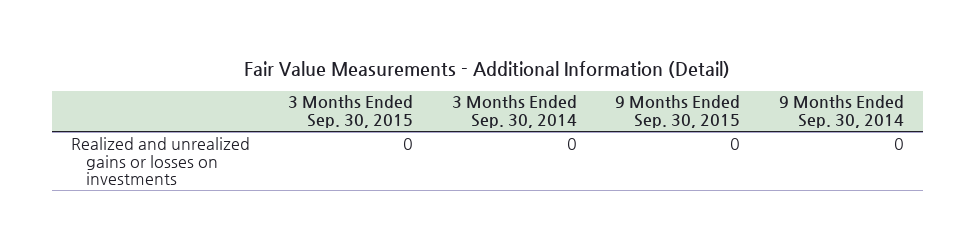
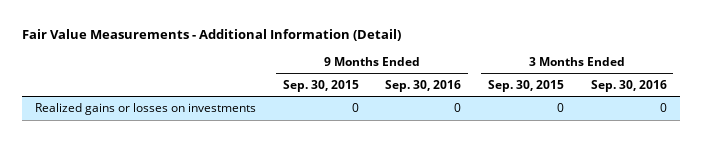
- | 3 Months Ended Sep. 30, 2015 | 3 Months Ended Sep. 30, 2014 | 9 Months Ended Sep. 30, 2015 | 9 Months Ended Sep. 30, 2014
+ | 9 Months Ended Sep. 30, 2015 | 9 Months Ended Sep. 30, 2016 | 3 Months Ended Sep. 30, 2015 | 3 Months Ended Sep. 30, 2016
- Realized and unrealized gains or losses on investments | 0 | 0 | 0 | 0
+ Realized gains or losses on investments | 0 | 0 | 0 | 0

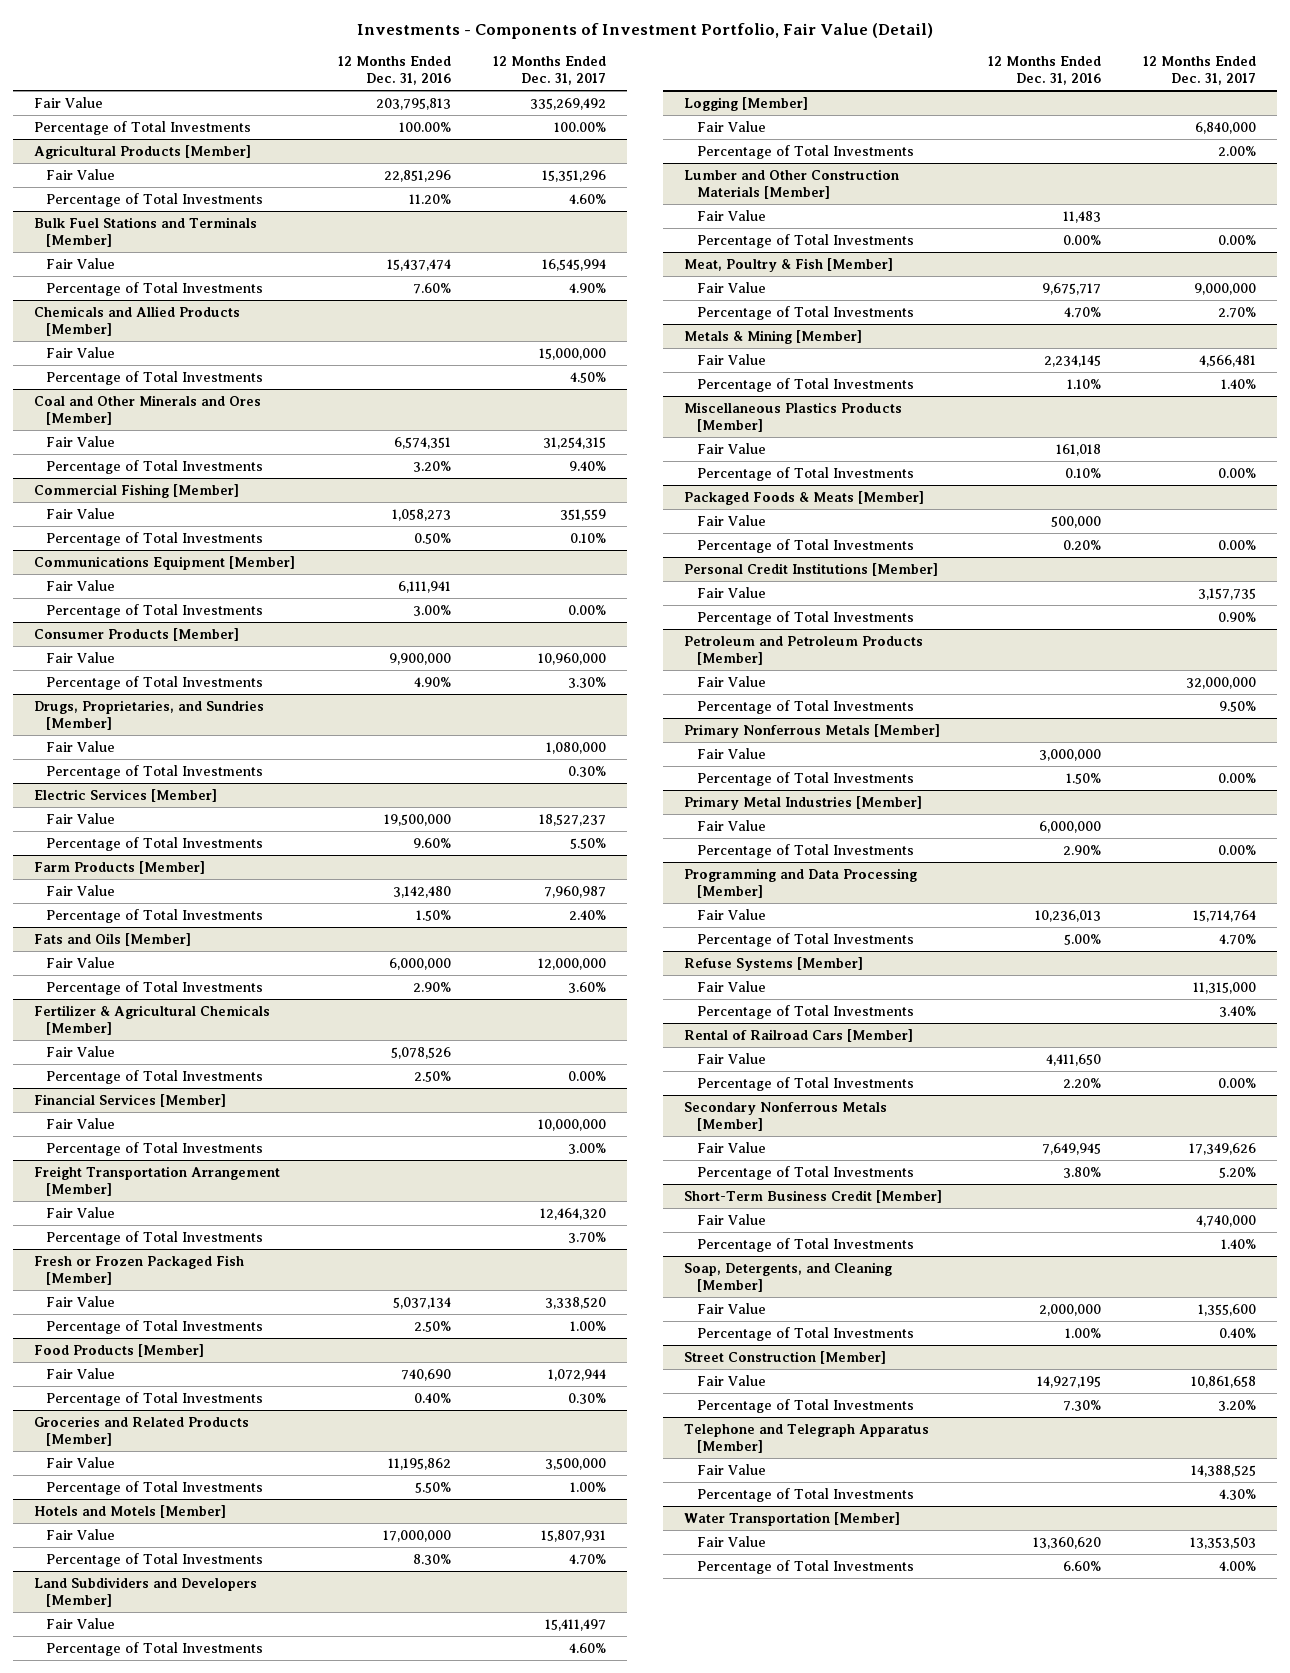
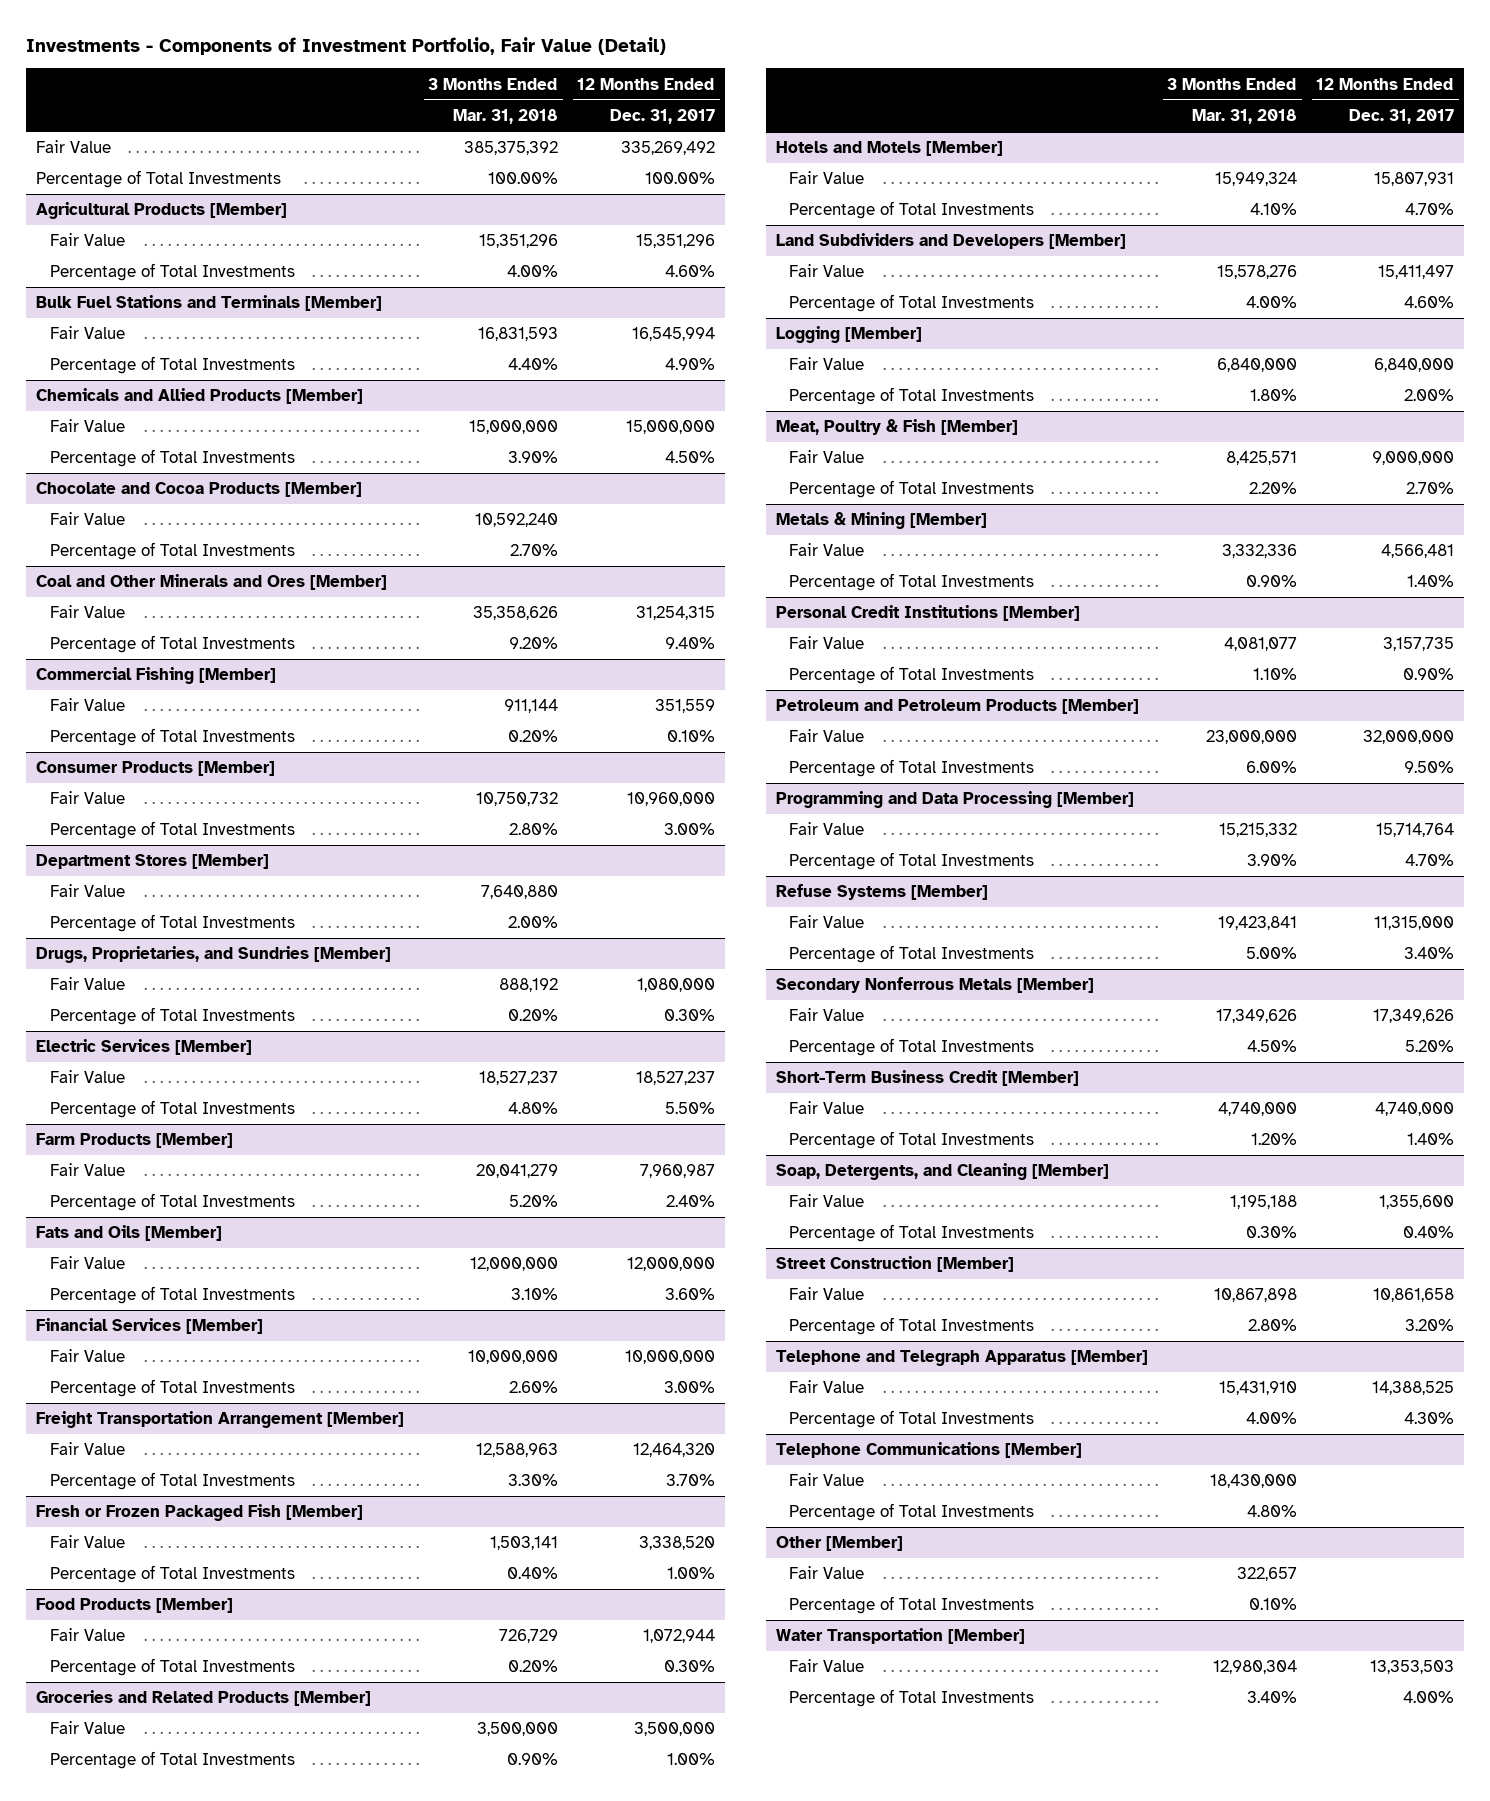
- | 12 Months Ended Dec. 31, 2016 | 12 Months Ended Dec. 31, 2017
+ | 3 Months Ended Mar. 31, 2018 | 12 Months Ended Dec. 31, 2017
+ Chocolate and Cocoa Products [Member]
+ Fair Value | 10,592,240 |
+ Percentage of Total Investments | 2.70% |
- Communications Equipment [Member]
- Fair Value | 6,111,941 |
- Percentage of Total Investments | 3.00% | 0.00%
@ Consumer Products [Member]
- Percentage of Total Investments | 4.90% | 3.30%
+ Percentage of Total Investments | 2.80% | 3.00%
+ Department Stores [Member]
+ Fair Value | 7,640,880 |
+ Percentage of Total Investments | 2.00% |
- Fertilizer & Agricultural Chemicals [Member]
- Fair Value | 5,078,526 |
- Percentage of Total Investments | 2.50% | 0.00%
- Lumber and Other Construction Materials [Member]
- Fair Value | 11,483 |
- Percentage of Total Investments | 0.00% | 0.00%
- Miscellaneous Plastics Products [Member]
- Fair Value | 161,018 |
- Percentage of Total Investments | 0.10% | 0.00%
- Packaged Foods & Meats [Member]
- Fair Value | 500,000 |
- Percentage of Total Investments | 0.20% | 0.00%
- Primary Nonferrous Metals [Member]
- Fair Value | 3,000,000 |
- Percentage of Total Investments | 1.50% | 0.00%
- Primary Metal Industries [Member]
- Fair Value | 6,000,000 |
- Percentage of Total Investments | 2.90% | 0.00%
- Rental of Railroad Cars [Member]
- Fair Value | 4,411,650 |
- Percentage of Total Investments | 2.20% | 0.00%
+ Telephone Communications [Member]
+ Fair Value | 18,430,000 |
+ Percentage of Total Investments | 4.80% |
+ Other [Member]
+ Fair Value | 322,657 |
+ Percentage of Total Investments | 0.10% |

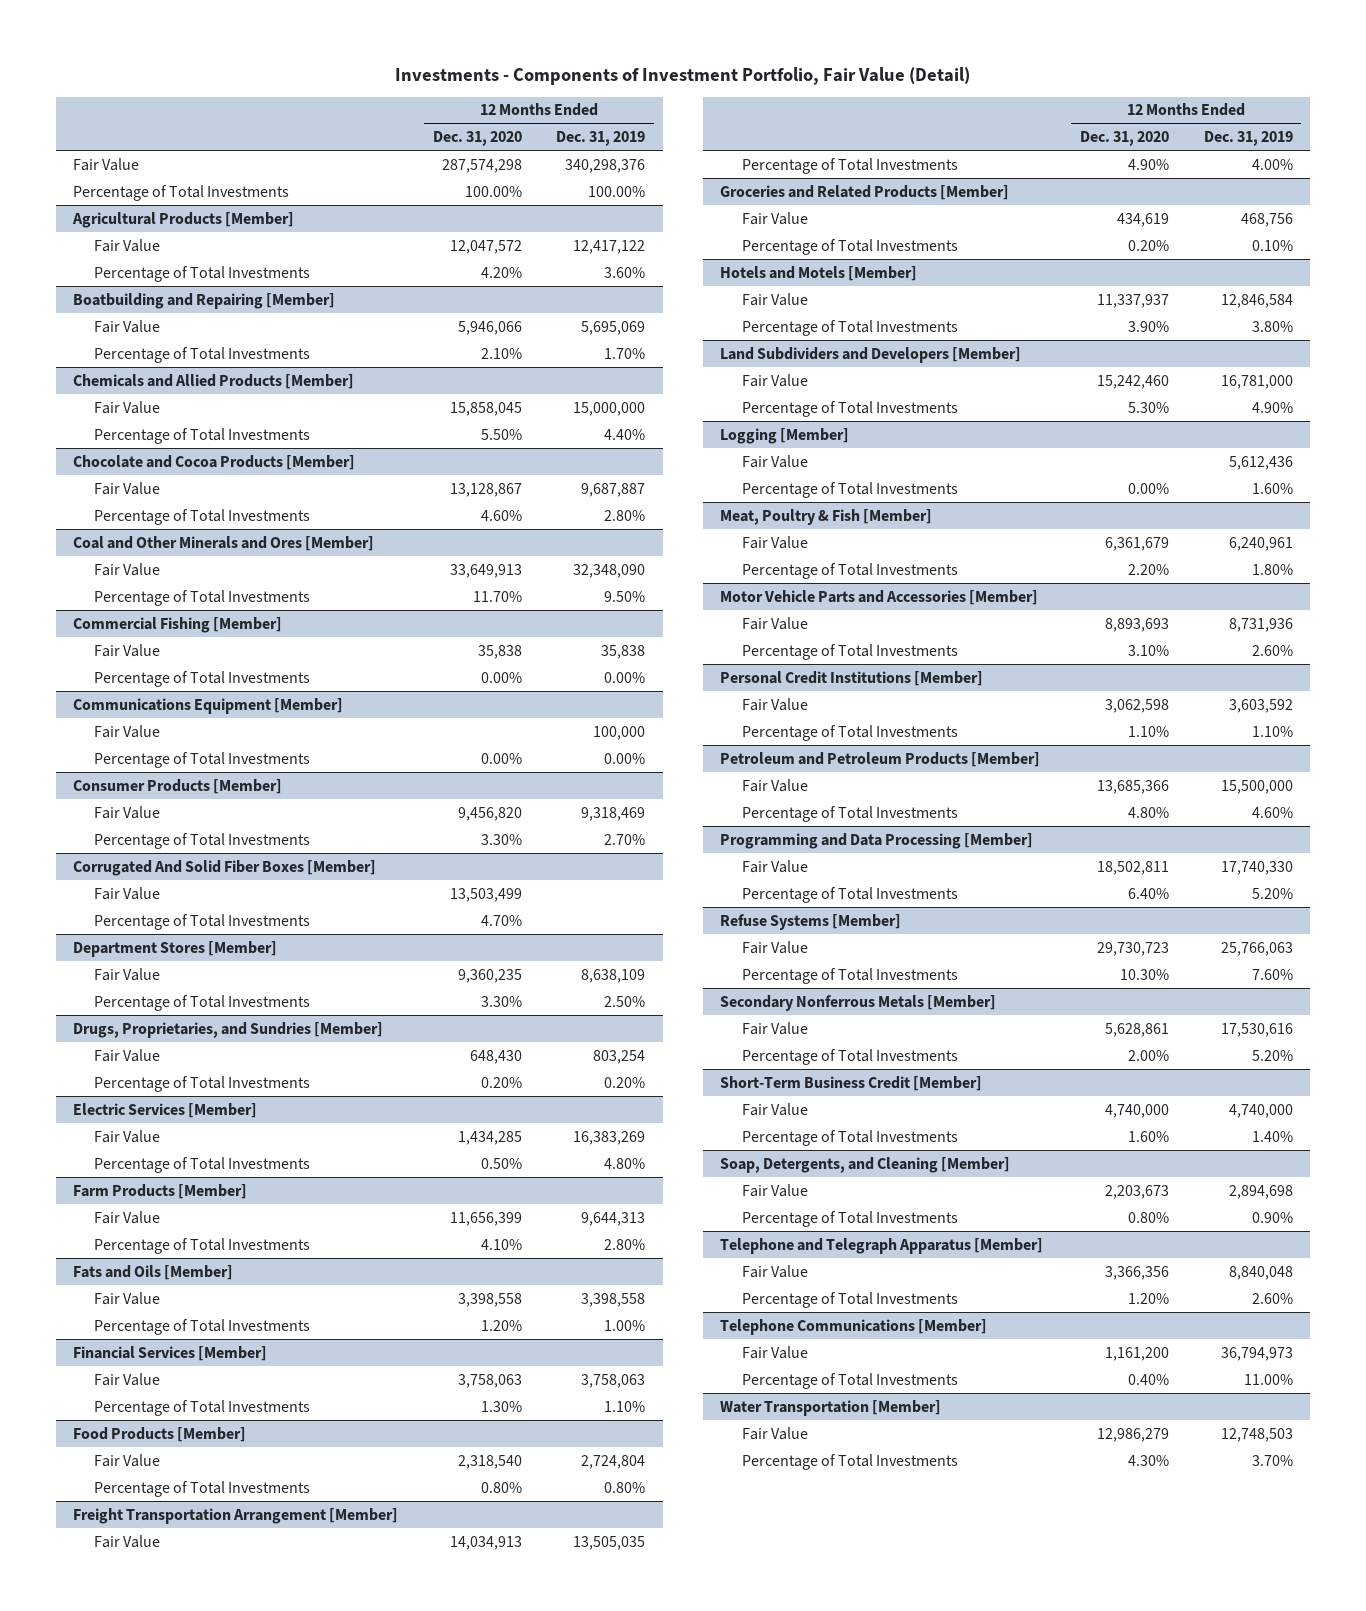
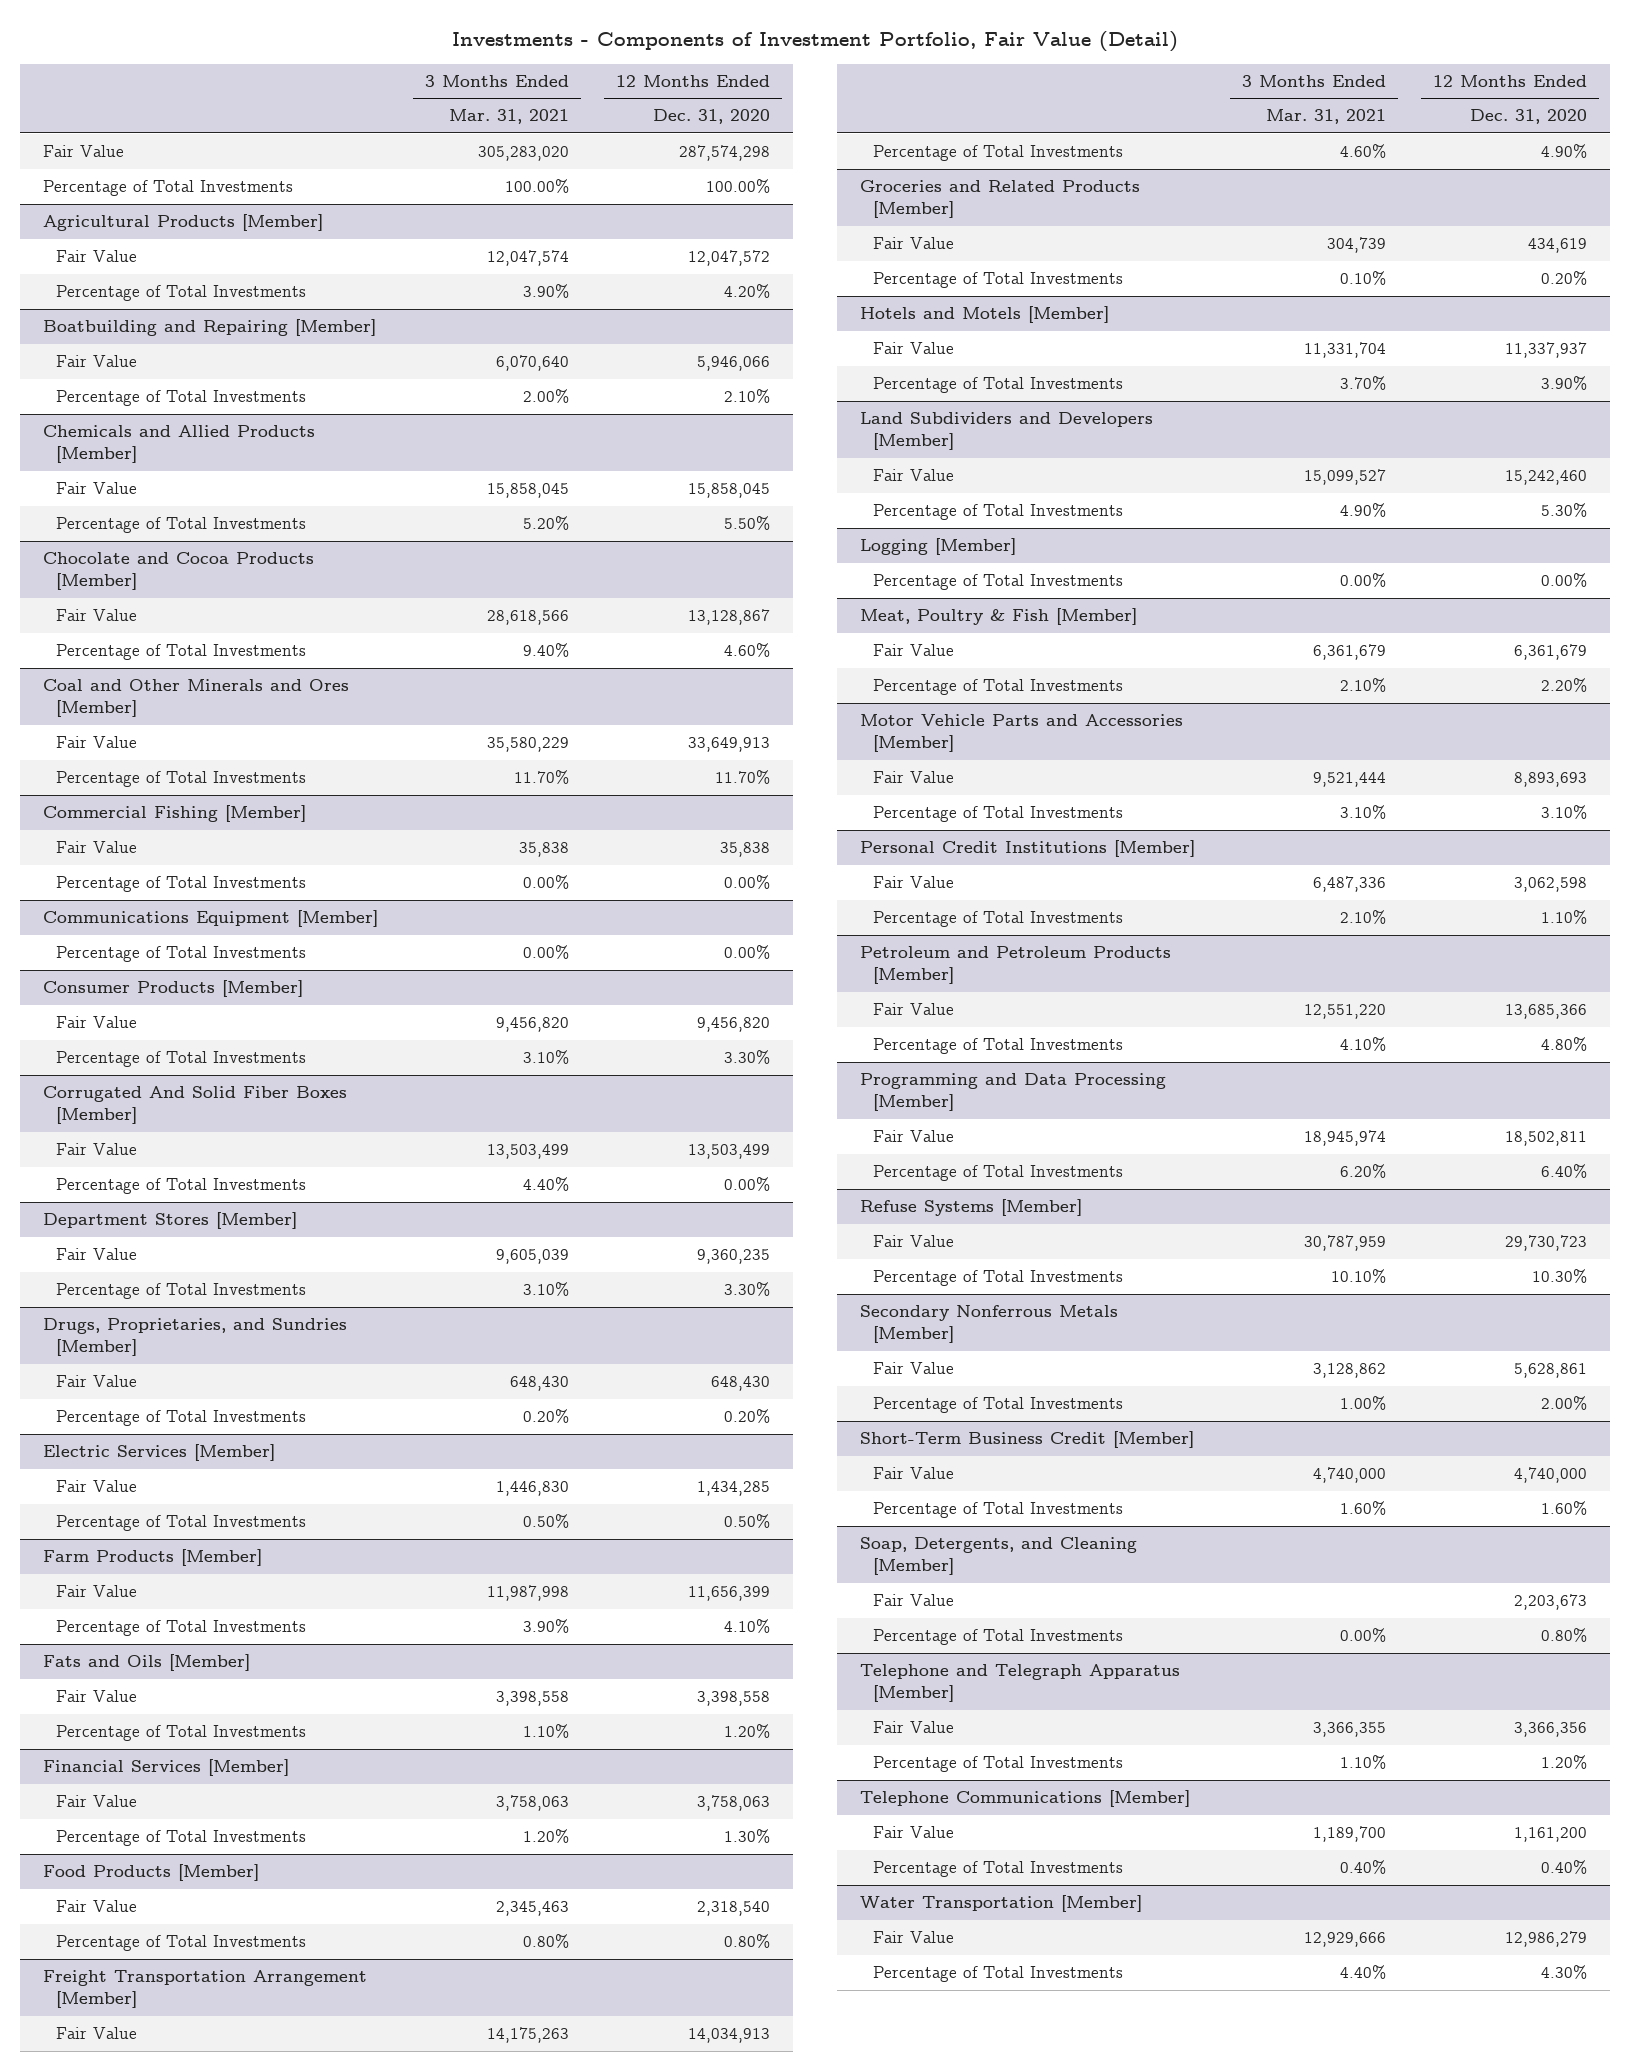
- | 12 Months Ended Dec. 31, 2020 | 12 Months Ended Dec. 31, 2019
+ | 3 Months Ended Mar. 31, 2021 | 12 Months Ended Dec. 31, 2020
@ Communications Equipment [Member]
- Fair Value | | 100,000
@ Corrugated And Solid Fiber Boxes [Member]
- Percentage of Total Investments | 4.70% |
+ Percentage of Total Investments | 4.40% | 0.00%
@ Logging [Member]
- Fair Value | | 5,612,436

